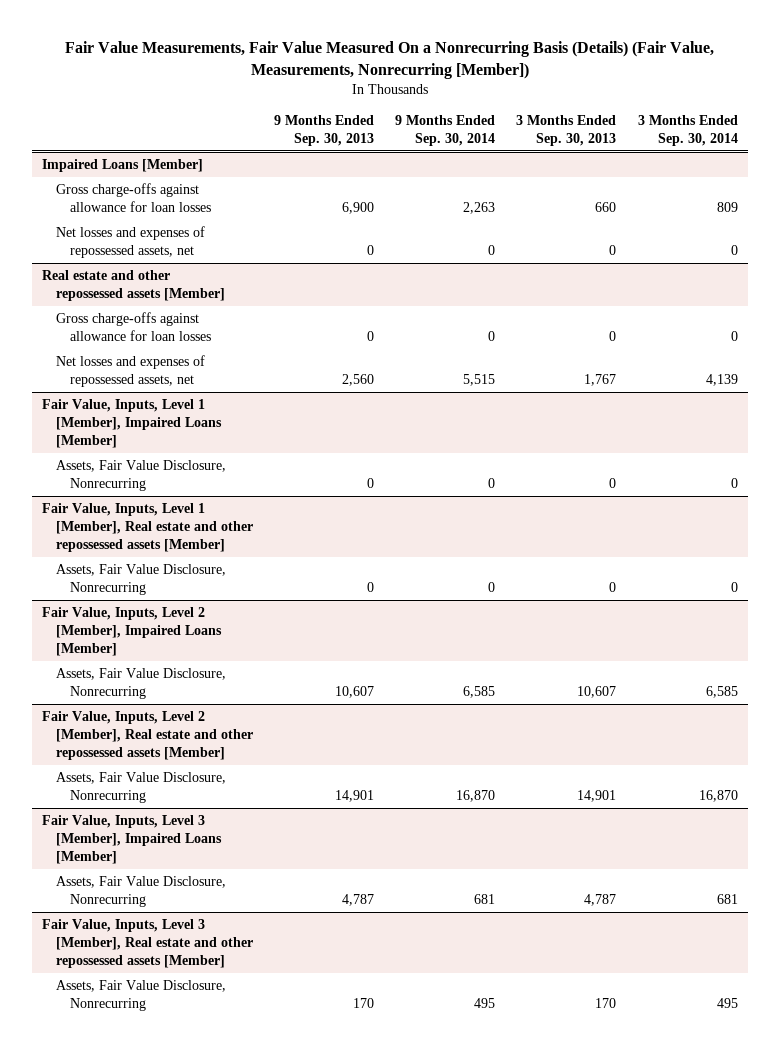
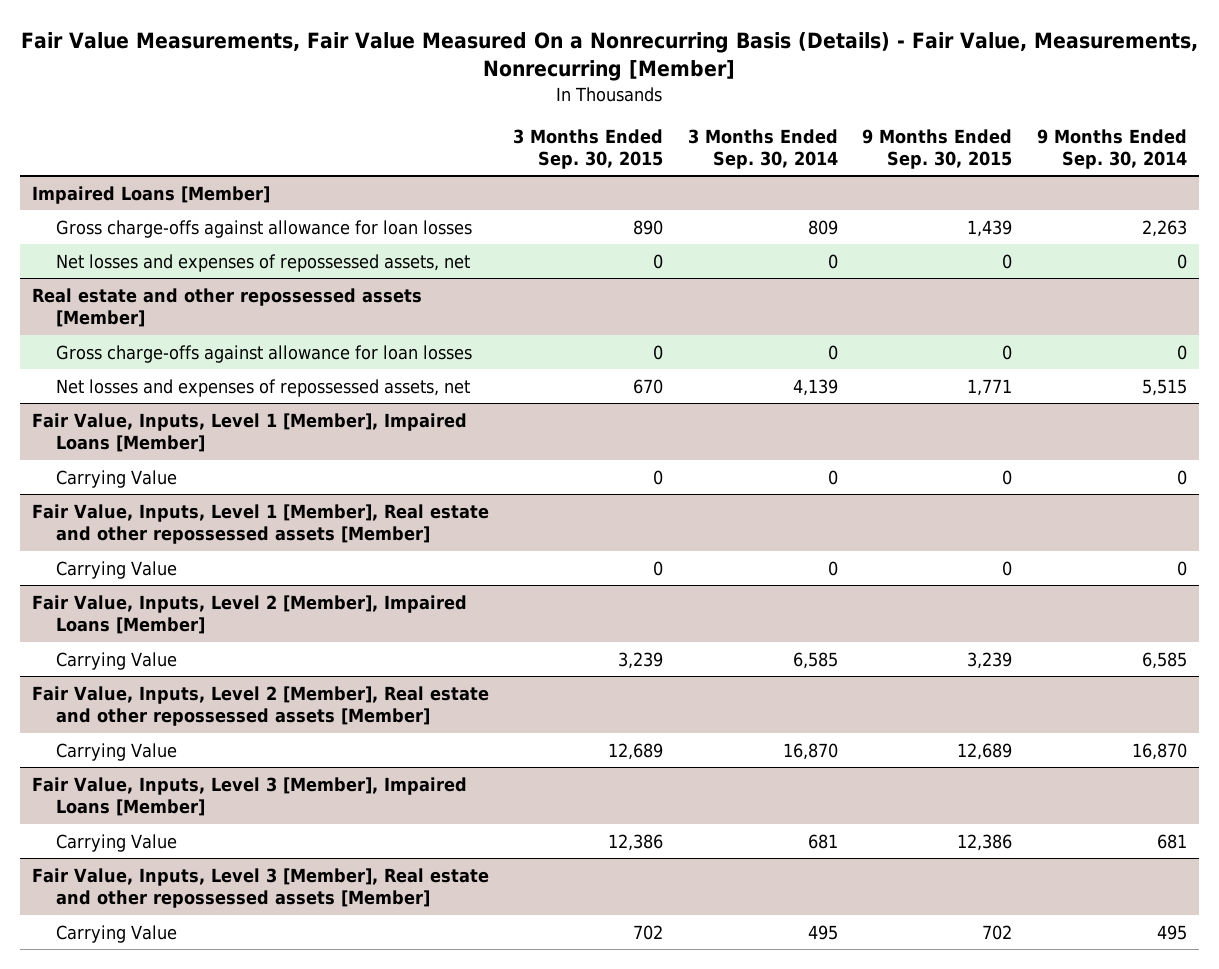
- Fair Value Measurements, Fair Value Measured On a Nonrecurring Basis (Details) (Fair Value, Measurements, Nonrecurring [Member])
+ Fair Value Measurements, Fair Value Measured On a Nonrecurring Basis (Details) - Fair Value, Measurements, Nonrecurring [Member]
- | 9 Months Ended Sep. 30, 2013 | 9 Months Ended Sep. 30, 2014 | 3 Months Ended Sep. 30, 2013 | 3 Months Ended Sep. 30, 2014
+ | 3 Months Ended Sep. 30, 2015 | 3 Months Ended Sep. 30, 2014 | 9 Months Ended Sep. 30, 2015 | 9 Months Ended Sep. 30, 2014
@ Fair Value, Inputs, Level 1 [Member], Impaired Loans [Member]
- Assets, Fair Value Disclosure, Nonrecurring | 0 | 0 | 0 | 0
+ Carrying Value | 0 | 0 | 0 | 0
@ Fair Value, Inputs, Level 1 [Member], Real estate and other repossessed assets [Member]
- Assets, Fair Value Disclosure, Nonrecurring | 0 | 0 | 0 | 0
+ Carrying Value | 0 | 0 | 0 | 0
@ Fair Value, Inputs, Level 2 [Member], Impaired Loans [Member]
- Assets, Fair Value Disclosure, Nonrecurring | 10,607 | 6,585 | 10,607 | 6,585
+ Carrying Value | 3,239 | 6,585 | 3,239 | 6,585
@ Fair Value, Inputs, Level 2 [Member], Real estate and other repossessed assets [Member]
- Assets, Fair Value Disclosure, Nonrecurring | 14,901 | 16,870 | 14,901 | 16,870
+ Carrying Value | 12,689 | 16,870 | 12,689 | 16,870
@ Fair Value, Inputs, Level 3 [Member], Impaired Loans [Member]
- Assets, Fair Value Disclosure, Nonrecurring | 4,787 | 681 | 4,787 | 681
+ Carrying Value | 12,386 | 681 | 12,386 | 681
@ Fair Value, Inputs, Level 3 [Member], Real estate and other repossessed assets [Member]
- Assets, Fair Value Disclosure, Nonrecurring | 170 | 495 | 170 | 495
+ Carrying Value | 702 | 495 | 702 | 495

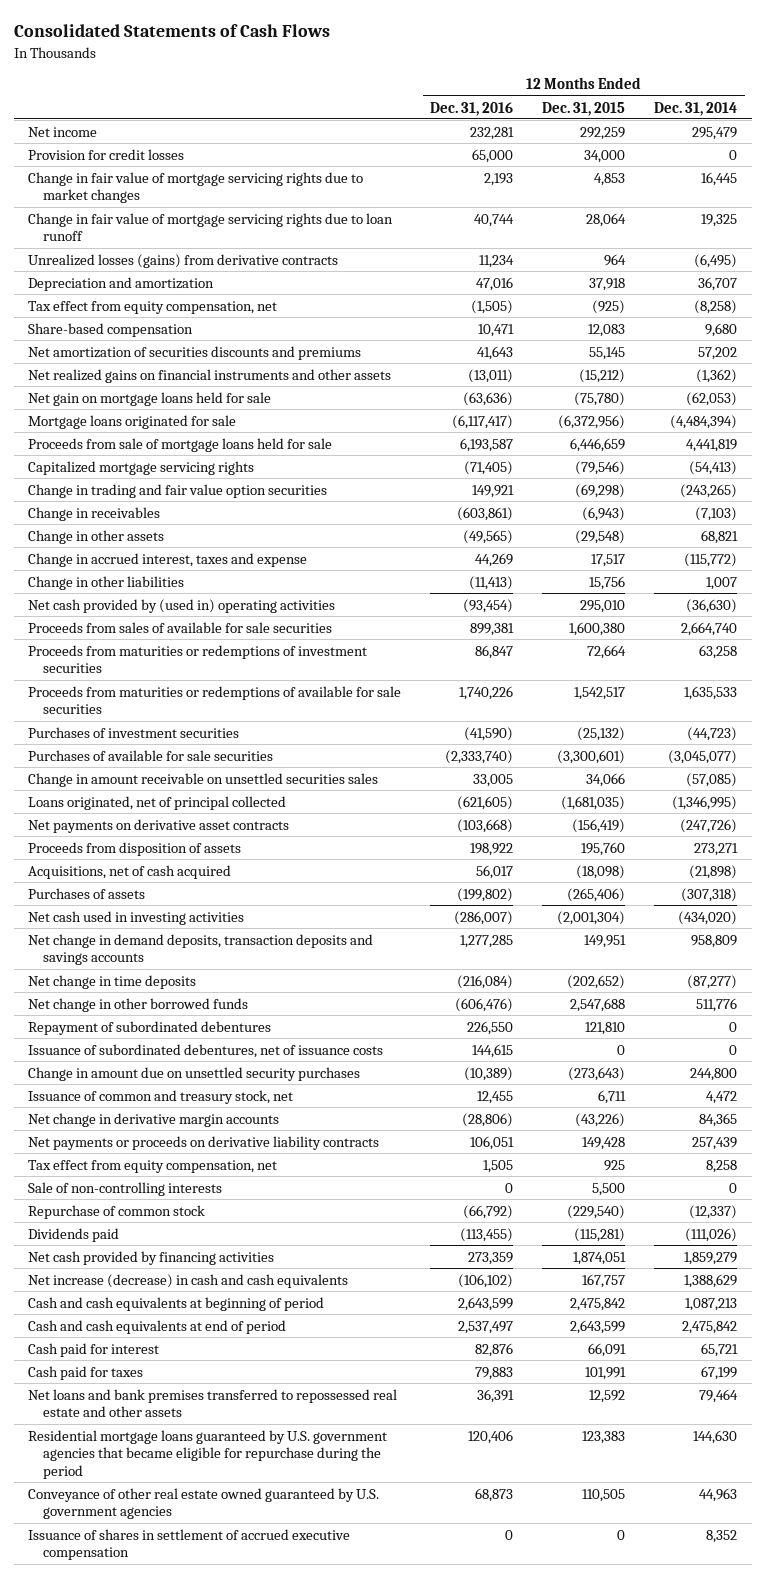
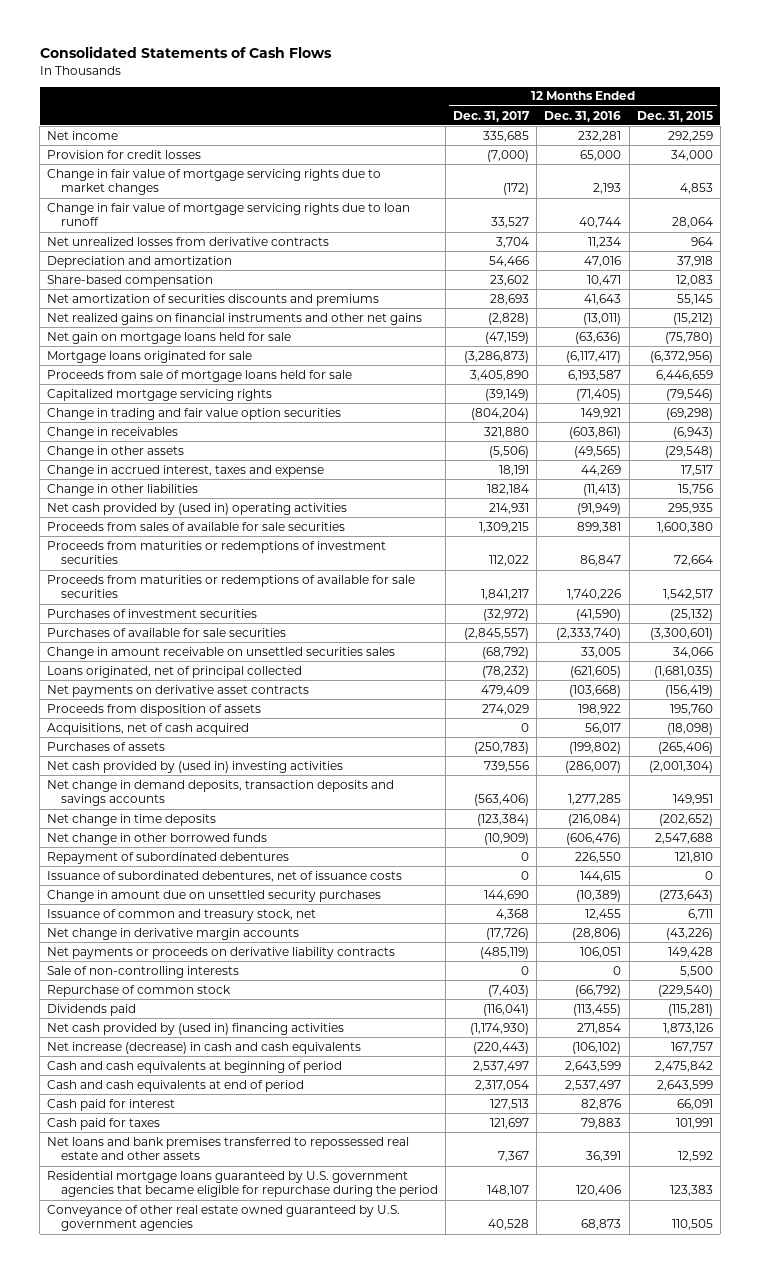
- | 12 Months Ended Dec. 31, 2016 | 12 Months Ended Dec. 31, 2015 | 12 Months Ended Dec. 31, 2014
+ | 12 Months Ended Dec. 31, 2017 | 12 Months Ended Dec. 31, 2016 | 12 Months Ended Dec. 31, 2015
- Unrealized losses (gains) from derivative contracts | 11,234 | 964 | (6,495)
+ Net unrealized losses from derivative contracts | 3,704 | 11,234 | 964
- Tax effect from equity compensation, net | (1,505) | (925) | (8,258)
- Net realized gains on financial instruments and other assets | (13,011) | (15,212) | (1,362)
+ Net realized gains on financial instruments and other net gains | (2,828) | (13,011) | (15,212)
- Net cash provided by (used in) operating activities | (93,454) | 295,010 | (36,630)
+ Net cash provided by (used in) operating activities | 214,931 | (91,949) | 295,935
- Net cash used in investing activities | (286,007) | (2,001,304) | (434,020)
+ Net cash provided by (used in) investing activities | 739,556 | (286,007) | (2,001,304)
- Tax effect from equity compensation, net | 1,505 | 925 | 8,258
- Net cash provided by financing activities | 273,359 | 1,874,051 | 1,859,279
+ Net cash provided by (used in) financing activities | (1,174,930) | 271,854 | 1,873,126
- Issuance of shares in settlement of accrued executive compensation | 0 | 0 | 8,352

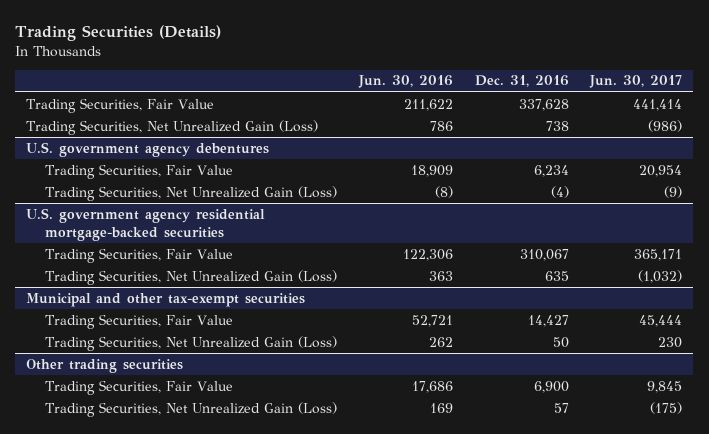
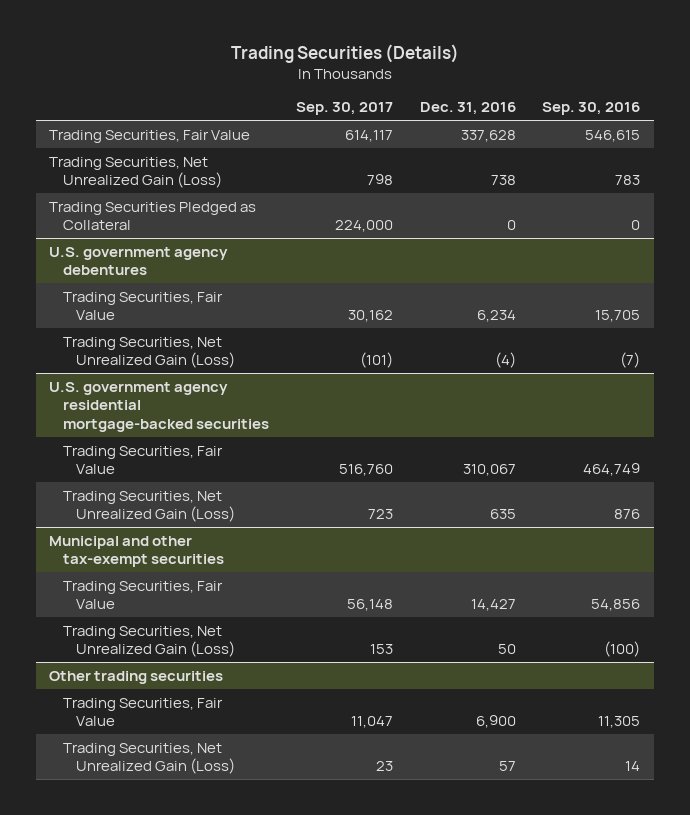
- | Jun. 30, 2016 | Dec. 31, 2016 | Jun. 30, 2017
+ | Sep. 30, 2017 | Dec. 31, 2016 | Sep. 30, 2016
+ Trading Securities Pledged as Collateral | 224,000 | 0 | 0

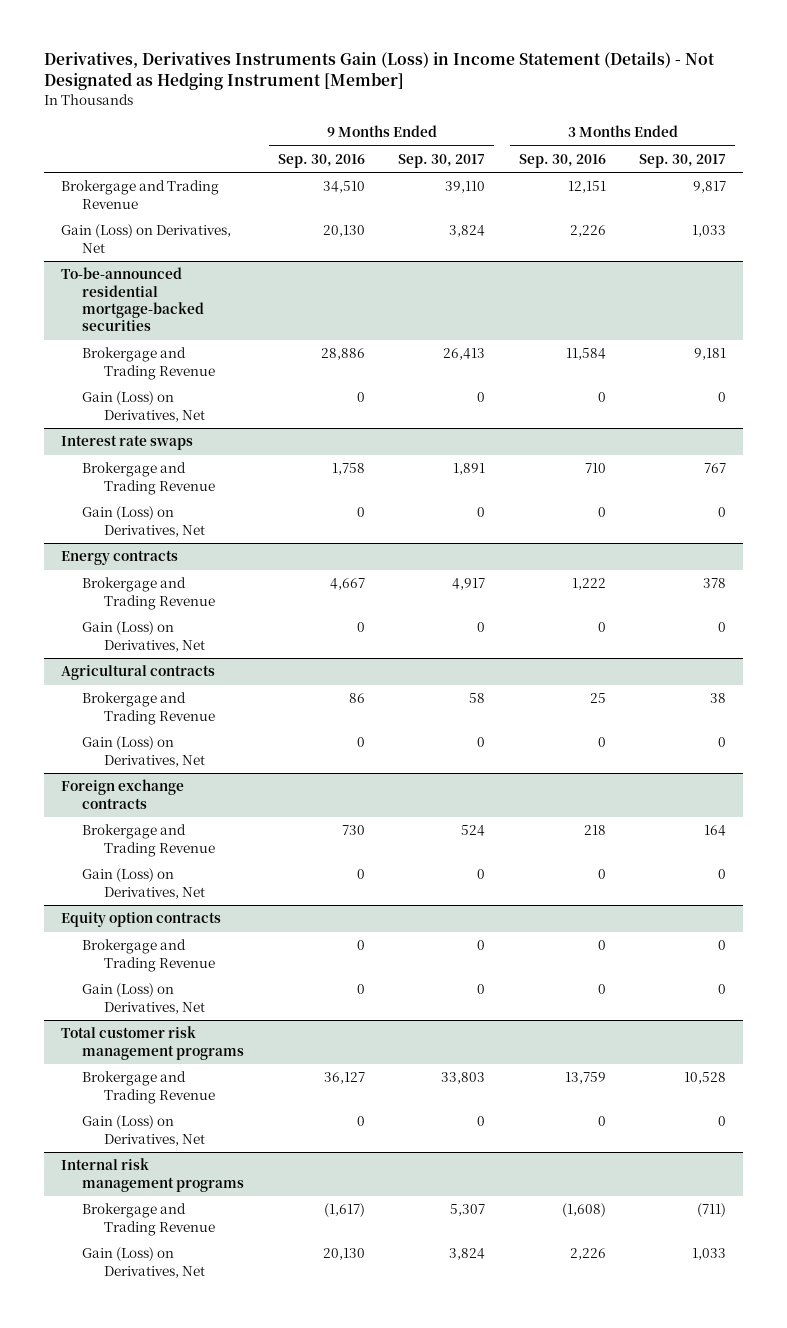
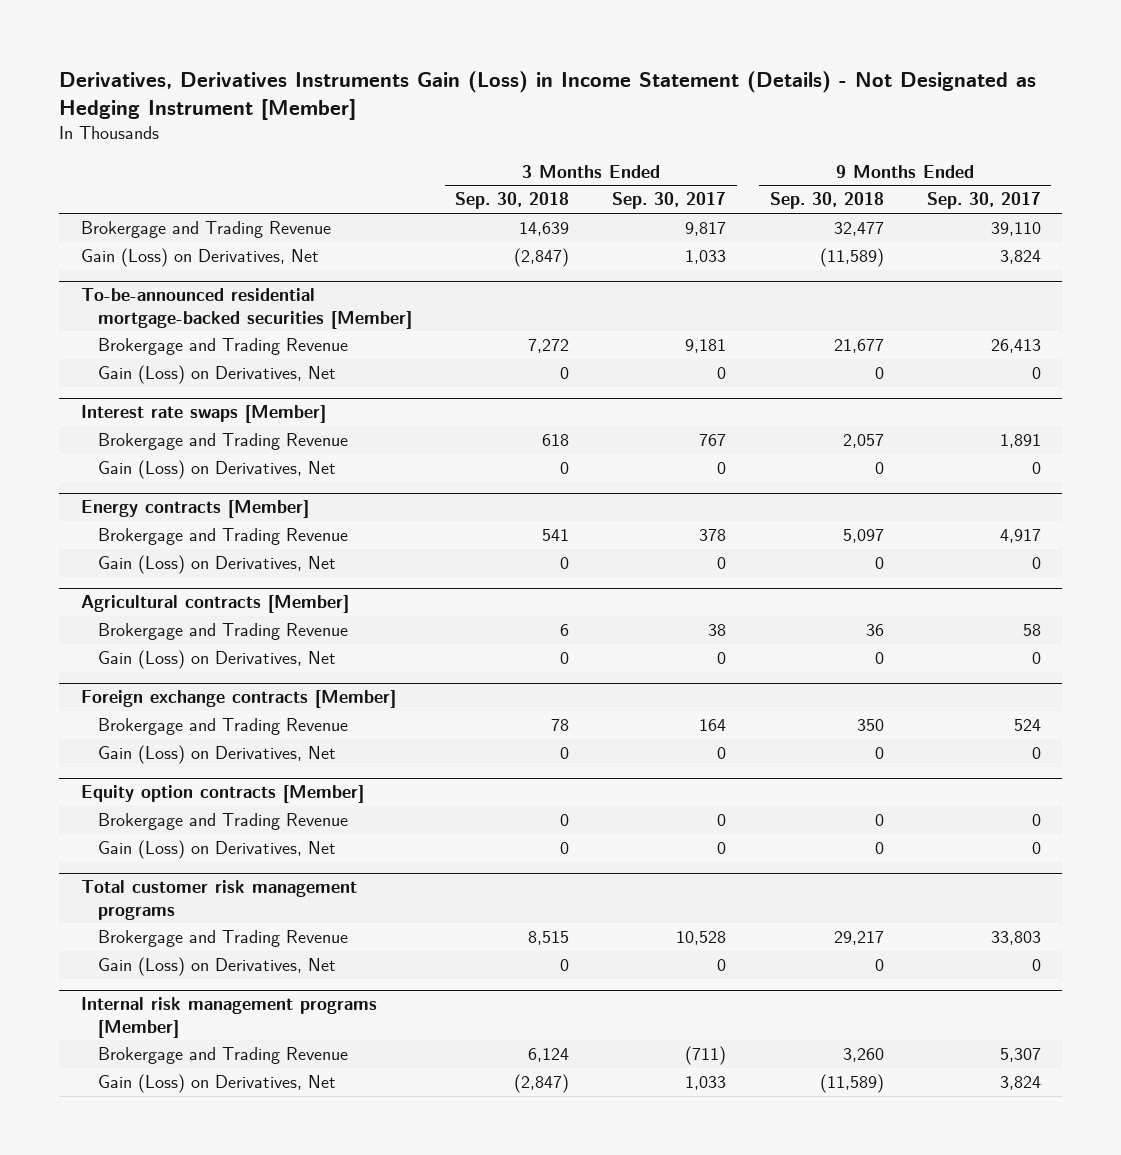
- | 9 Months Ended Sep. 30, 2016 | 9 Months Ended Sep. 30, 2017 | 3 Months Ended Sep. 30, 2016 | 3 Months Ended Sep. 30, 2017
+ | 3 Months Ended Sep. 30, 2018 | 3 Months Ended Sep. 30, 2017 | 9 Months Ended Sep. 30, 2018 | 9 Months Ended Sep. 30, 2017
- To-be-announced residential mortgage-backed securities
+ To-be-announced residential mortgage-backed securities [Member]
- Interest rate swaps
+ Interest rate swaps [Member]
- Energy contracts
+ Energy contracts [Member]
- Agricultural contracts
+ Agricultural contracts [Member]
- Foreign exchange contracts
+ Foreign exchange contracts [Member]
- Equity option contracts
+ Equity option contracts [Member]
- Internal risk management programs
+ Internal risk management programs [Member]

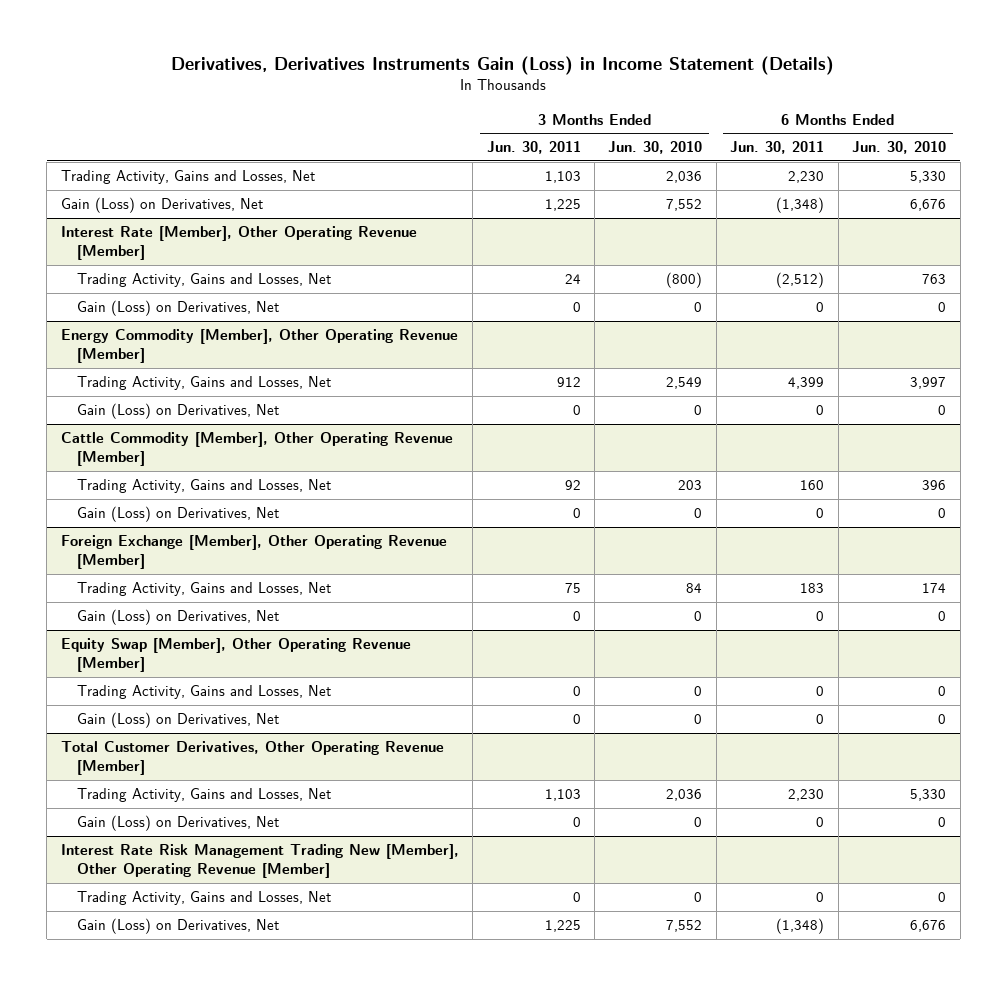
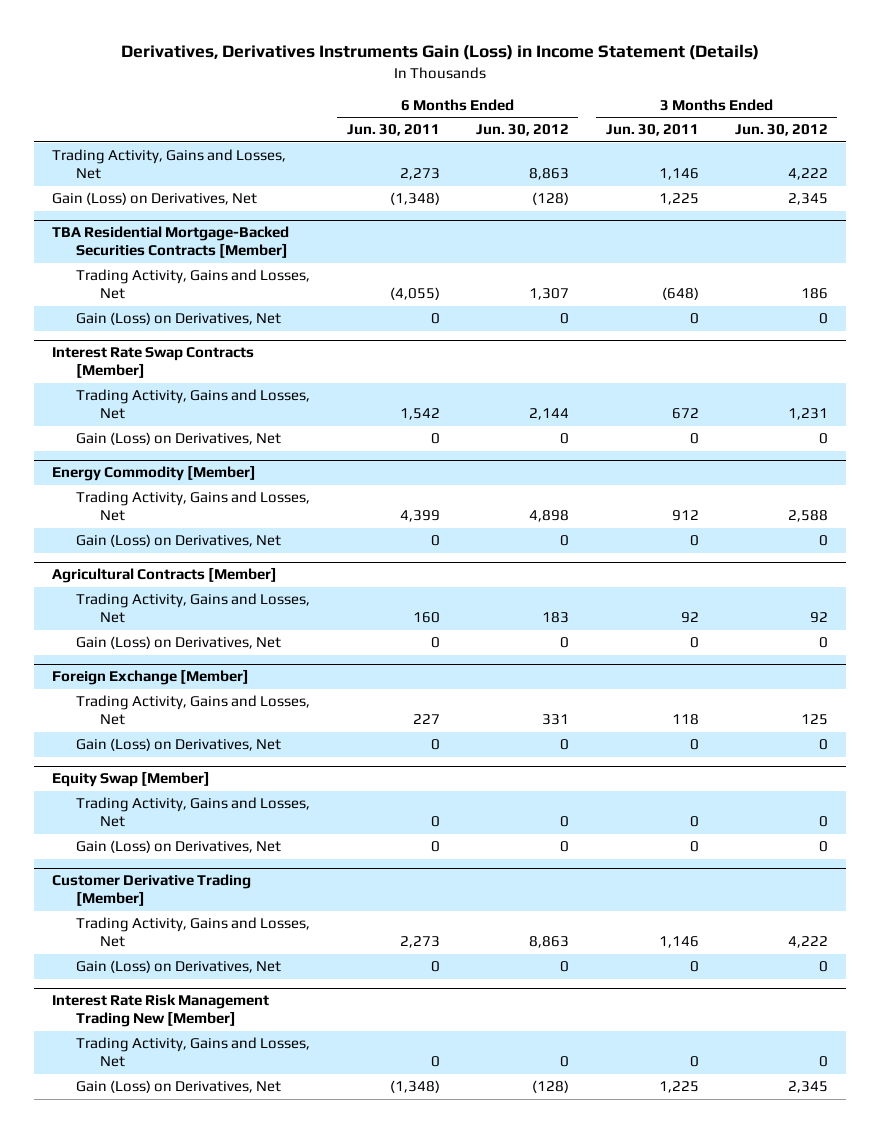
- | 3 Months Ended Jun. 30, 2011 | 3 Months Ended Jun. 30, 2010 | 6 Months Ended Jun. 30, 2011 | 6 Months Ended Jun. 30, 2010
+ | 6 Months Ended Jun. 30, 2011 | 6 Months Ended Jun. 30, 2012 | 3 Months Ended Jun. 30, 2011 | 3 Months Ended Jun. 30, 2012
- Trading Activity, Gains and Losses, Net | 1,103 | 2,036 | 2,230 | 5,330
+ Trading Activity, Gains and Losses, Net | 2,273 | 8,863 | 1,146 | 4,222
- Interest Rate [Member], Other Operating Revenue [Member]
- Trading Activity, Gains and Losses, Net | 24 | (800) | (2,512) | 763
+ TBA Residential Mortgage-Backed Securities Contracts [Member]
+ Trading Activity, Gains and Losses, Net | (4,055) | 1,307 | (648) | 186
- Energy Commodity [Member], Other Operating Revenue [Member]
+ Interest Rate Swap Contracts [Member]
+ Trading Activity, Gains and Losses, Net | 1,542 | 2,144 | 672 | 1,231
+ Gain (Loss) on Derivatives, Net | 0 | 0 | 0 | 0
+ Energy Commodity [Member]
- Cattle Commodity [Member], Other Operating Revenue [Member]
+ Agricultural Contracts [Member]
- Foreign Exchange [Member], Other Operating Revenue [Member]
- Trading Activity, Gains and Losses, Net | 75 | 84 | 183 | 174
+ Foreign Exchange [Member]
+ Trading Activity, Gains and Losses, Net | 227 | 331 | 118 | 125
- Equity Swap [Member], Other Operating Revenue [Member]
+ Equity Swap [Member]
- Total Customer Derivatives, Other Operating Revenue [Member]
- Trading Activity, Gains and Losses, Net | 1,103 | 2,036 | 2,230 | 5,330
+ Customer Derivative Trading [Member]
+ Trading Activity, Gains and Losses, Net | 2,273 | 8,863 | 1,146 | 4,222
- Interest Rate Risk Management Trading New [Member], Other Operating Revenue [Member]
+ Interest Rate Risk Management Trading New [Member]

